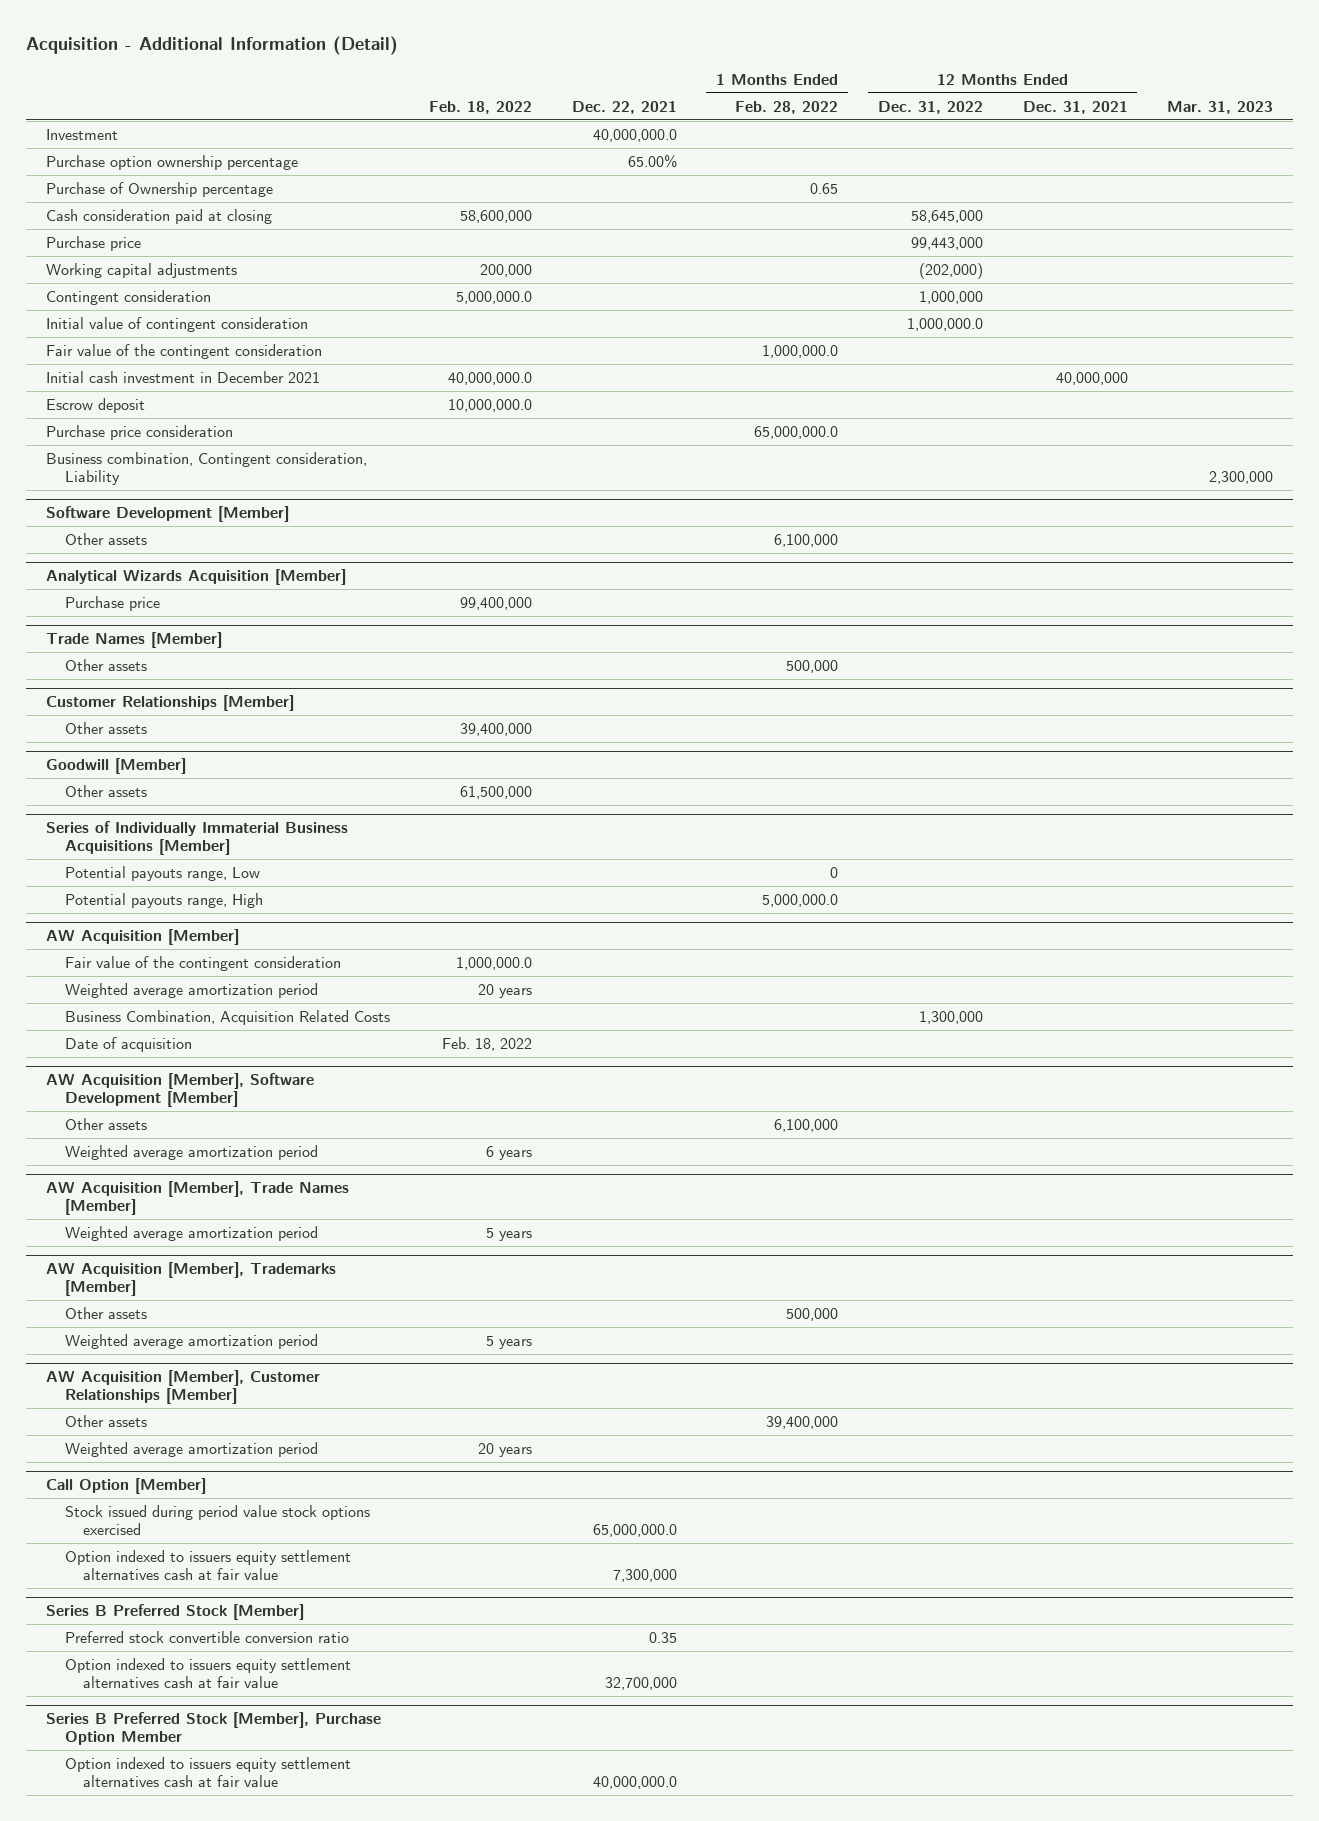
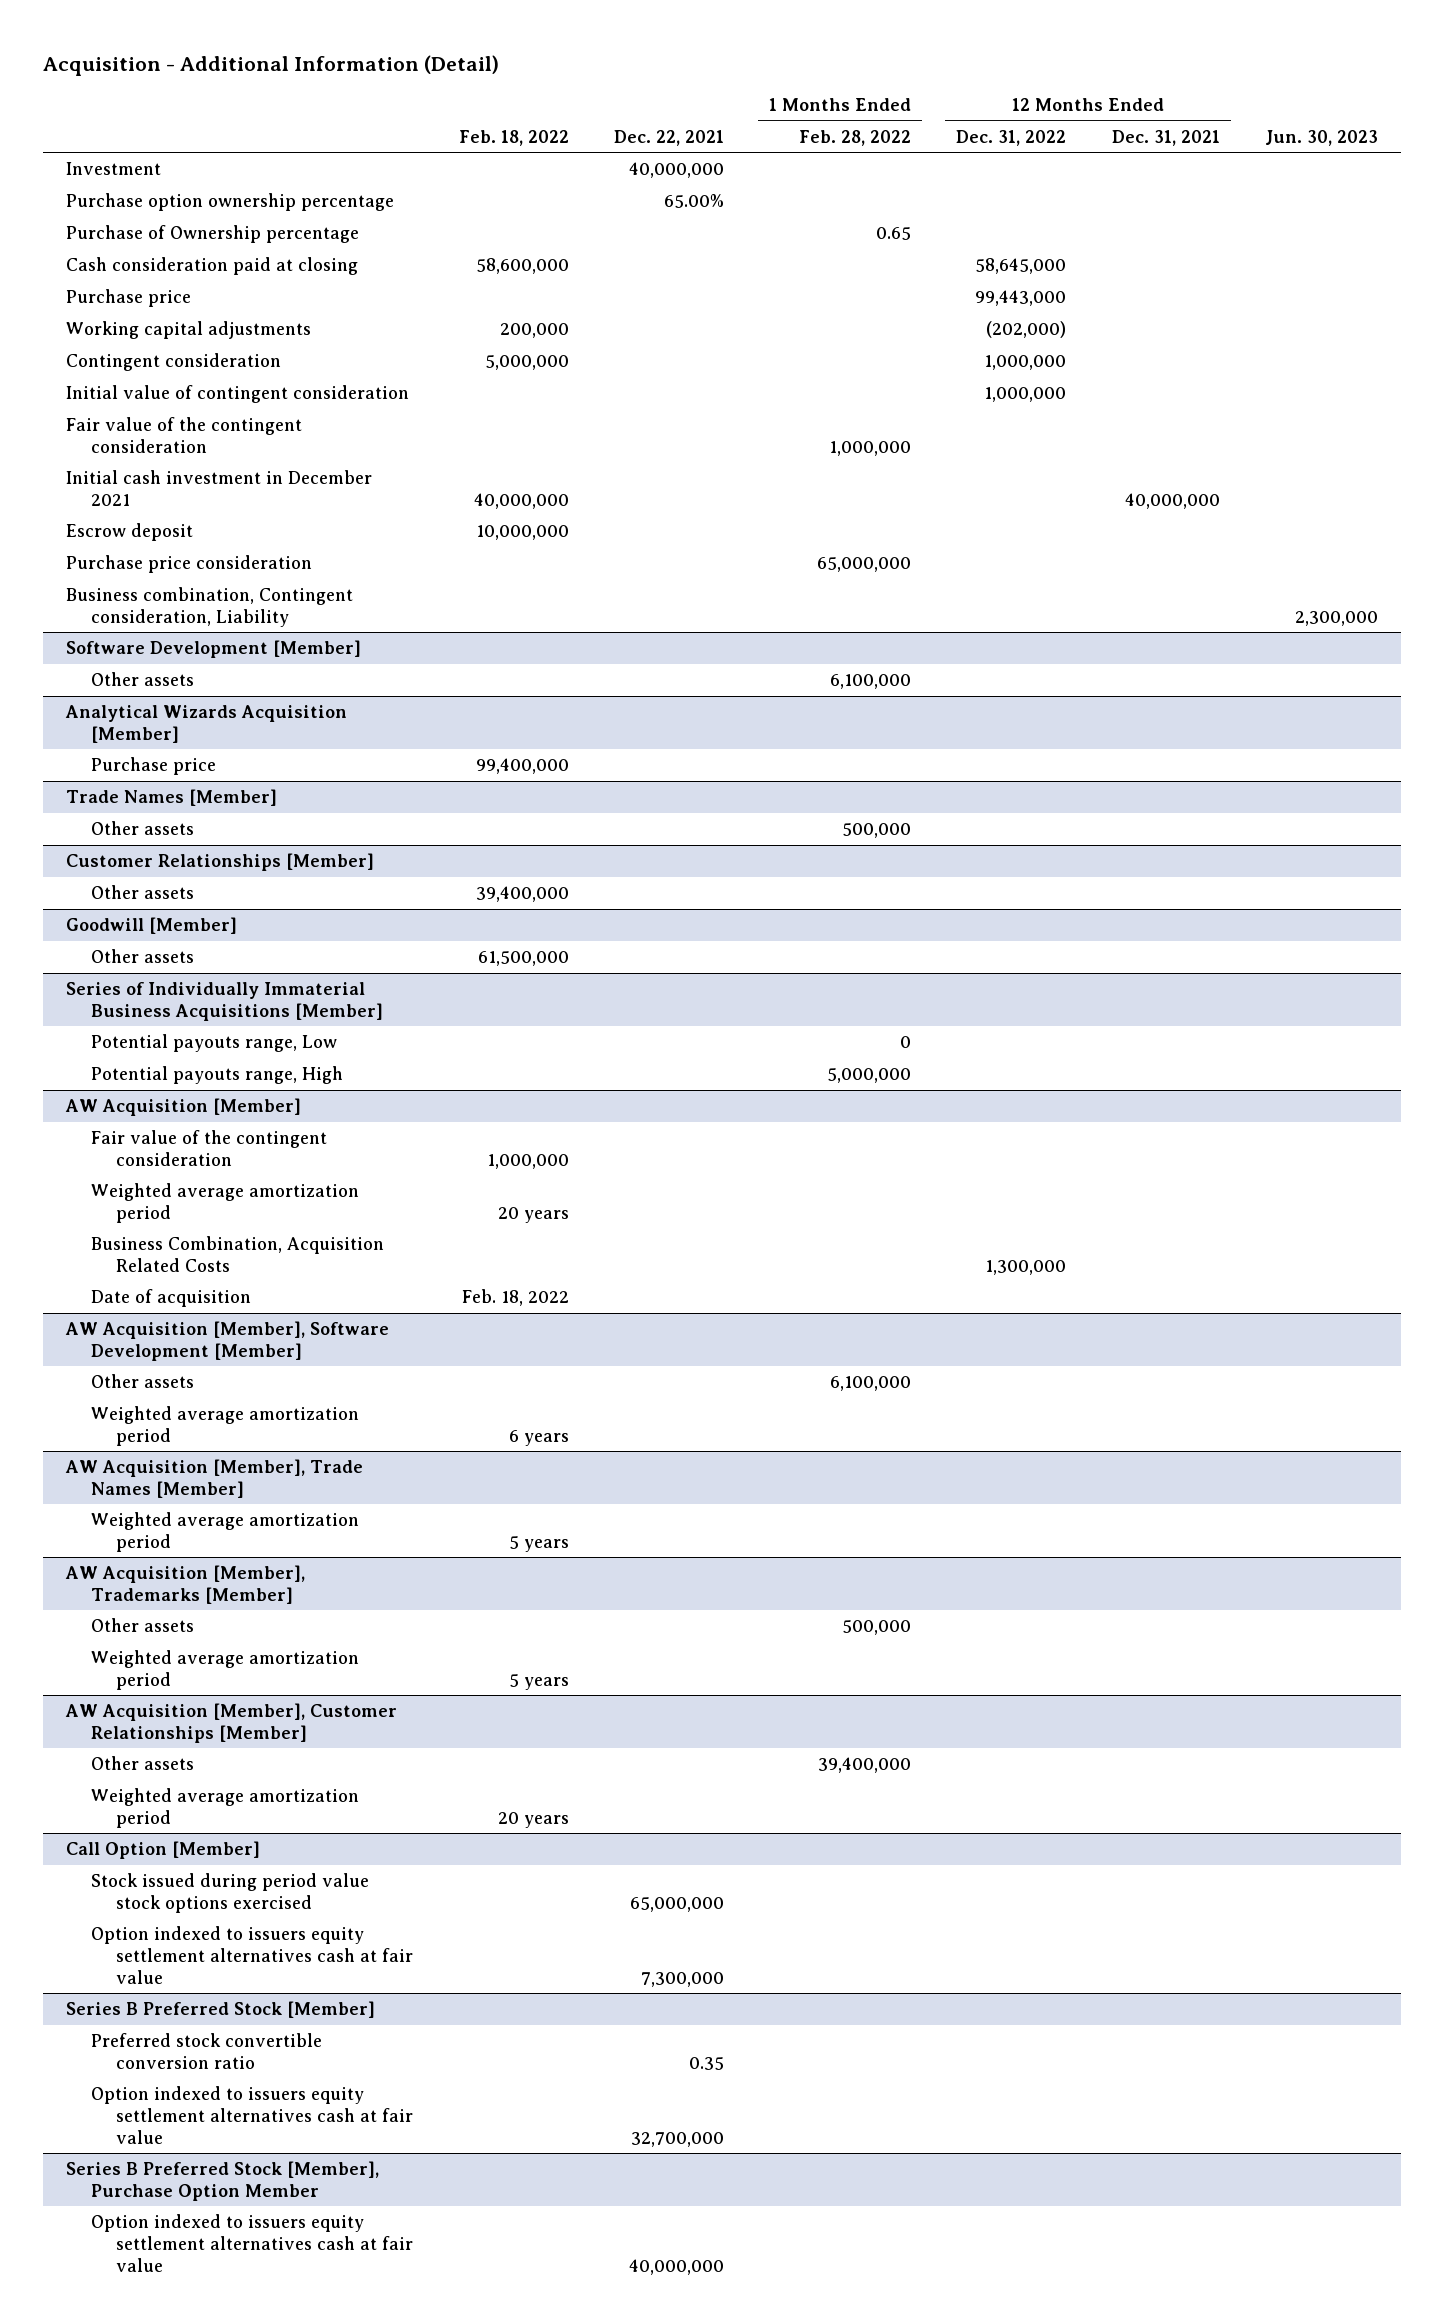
- | Feb. 18, 2022 | Dec. 22, 2021 | 1 Months Ended Feb. 28, 2022 | 12 Months Ended Dec. 31, 2022 | 12 Months Ended Dec. 31, 2021 | Mar. 31, 2023
+ | Feb. 18, 2022 | Dec. 22, 2021 | 1 Months Ended Feb. 28, 2022 | 12 Months Ended Dec. 31, 2022 | 12 Months Ended Dec. 31, 2021 | Jun. 30, 2023
- Investment | | 40,000,000.0 | | | |
+ Investment | | 40,000,000 | | | |
- Contingent consideration | 5,000,000.0 | | | 1,000,000 | |
- Initial value of contingent consideration | | | | 1,000,000.0 | |
- Fair value of the contingent consideration | | | 1,000,000.0 | | |
- Initial cash investment in December 2021 | 40,000,000.0 | | | | 40,000,000 |
- Escrow deposit | 10,000,000.0 | | | | |
- Purchase price consideration | | | 65,000,000.0 | | |
+ Contingent consideration | 5,000,000 | | | 1,000,000 | |
+ Initial value of contingent consideration | | | | 1,000,000 | |
+ Fair value of the contingent consideration | | | 1,000,000 | | |
+ Initial cash investment in December 2021 | 40,000,000 | | | | 40,000,000 |
+ Escrow deposit | 10,000,000 | | | | |
+ Purchase price consideration | | | 65,000,000 | | |
@ Series of Individually Immaterial Business Acquisitions [Member]
- Potential payouts range, High | | | 5,000,000.0 | | |
+ Potential payouts range, High | | | 5,000,000 | | |
@ AW Acquisition [Member]
- Fair value of the contingent consideration | 1,000,000.0 | | | | |
+ Fair value of the contingent consideration | 1,000,000 | | | | |
@ Call Option [Member]
- Stock issued during period value stock options exercised | | 65,000,000.0 | | | |
+ Stock issued during period value stock options exercised | | 65,000,000 | | | |
@ Series B Preferred Stock [Member], Purchase Option Member
- Option indexed to issuers equity settlement alternatives cash at fair value | | 40,000,000.0 | | | |
+ Option indexed to issuers equity settlement alternatives cash at fair value | | 40,000,000 | | | |

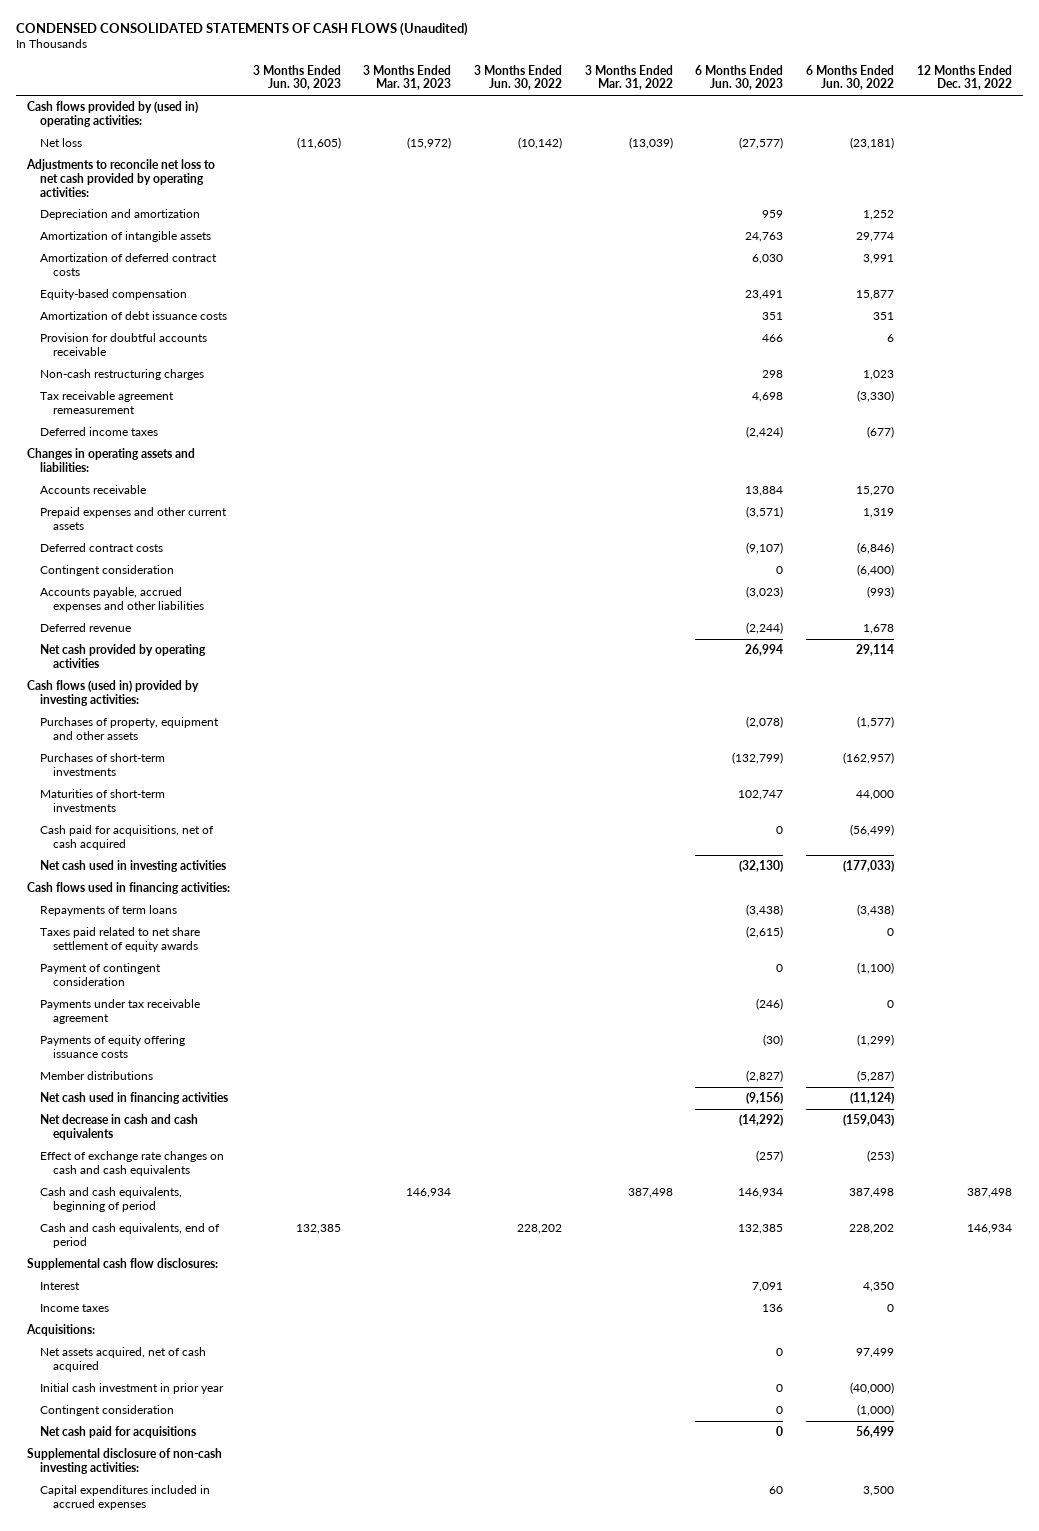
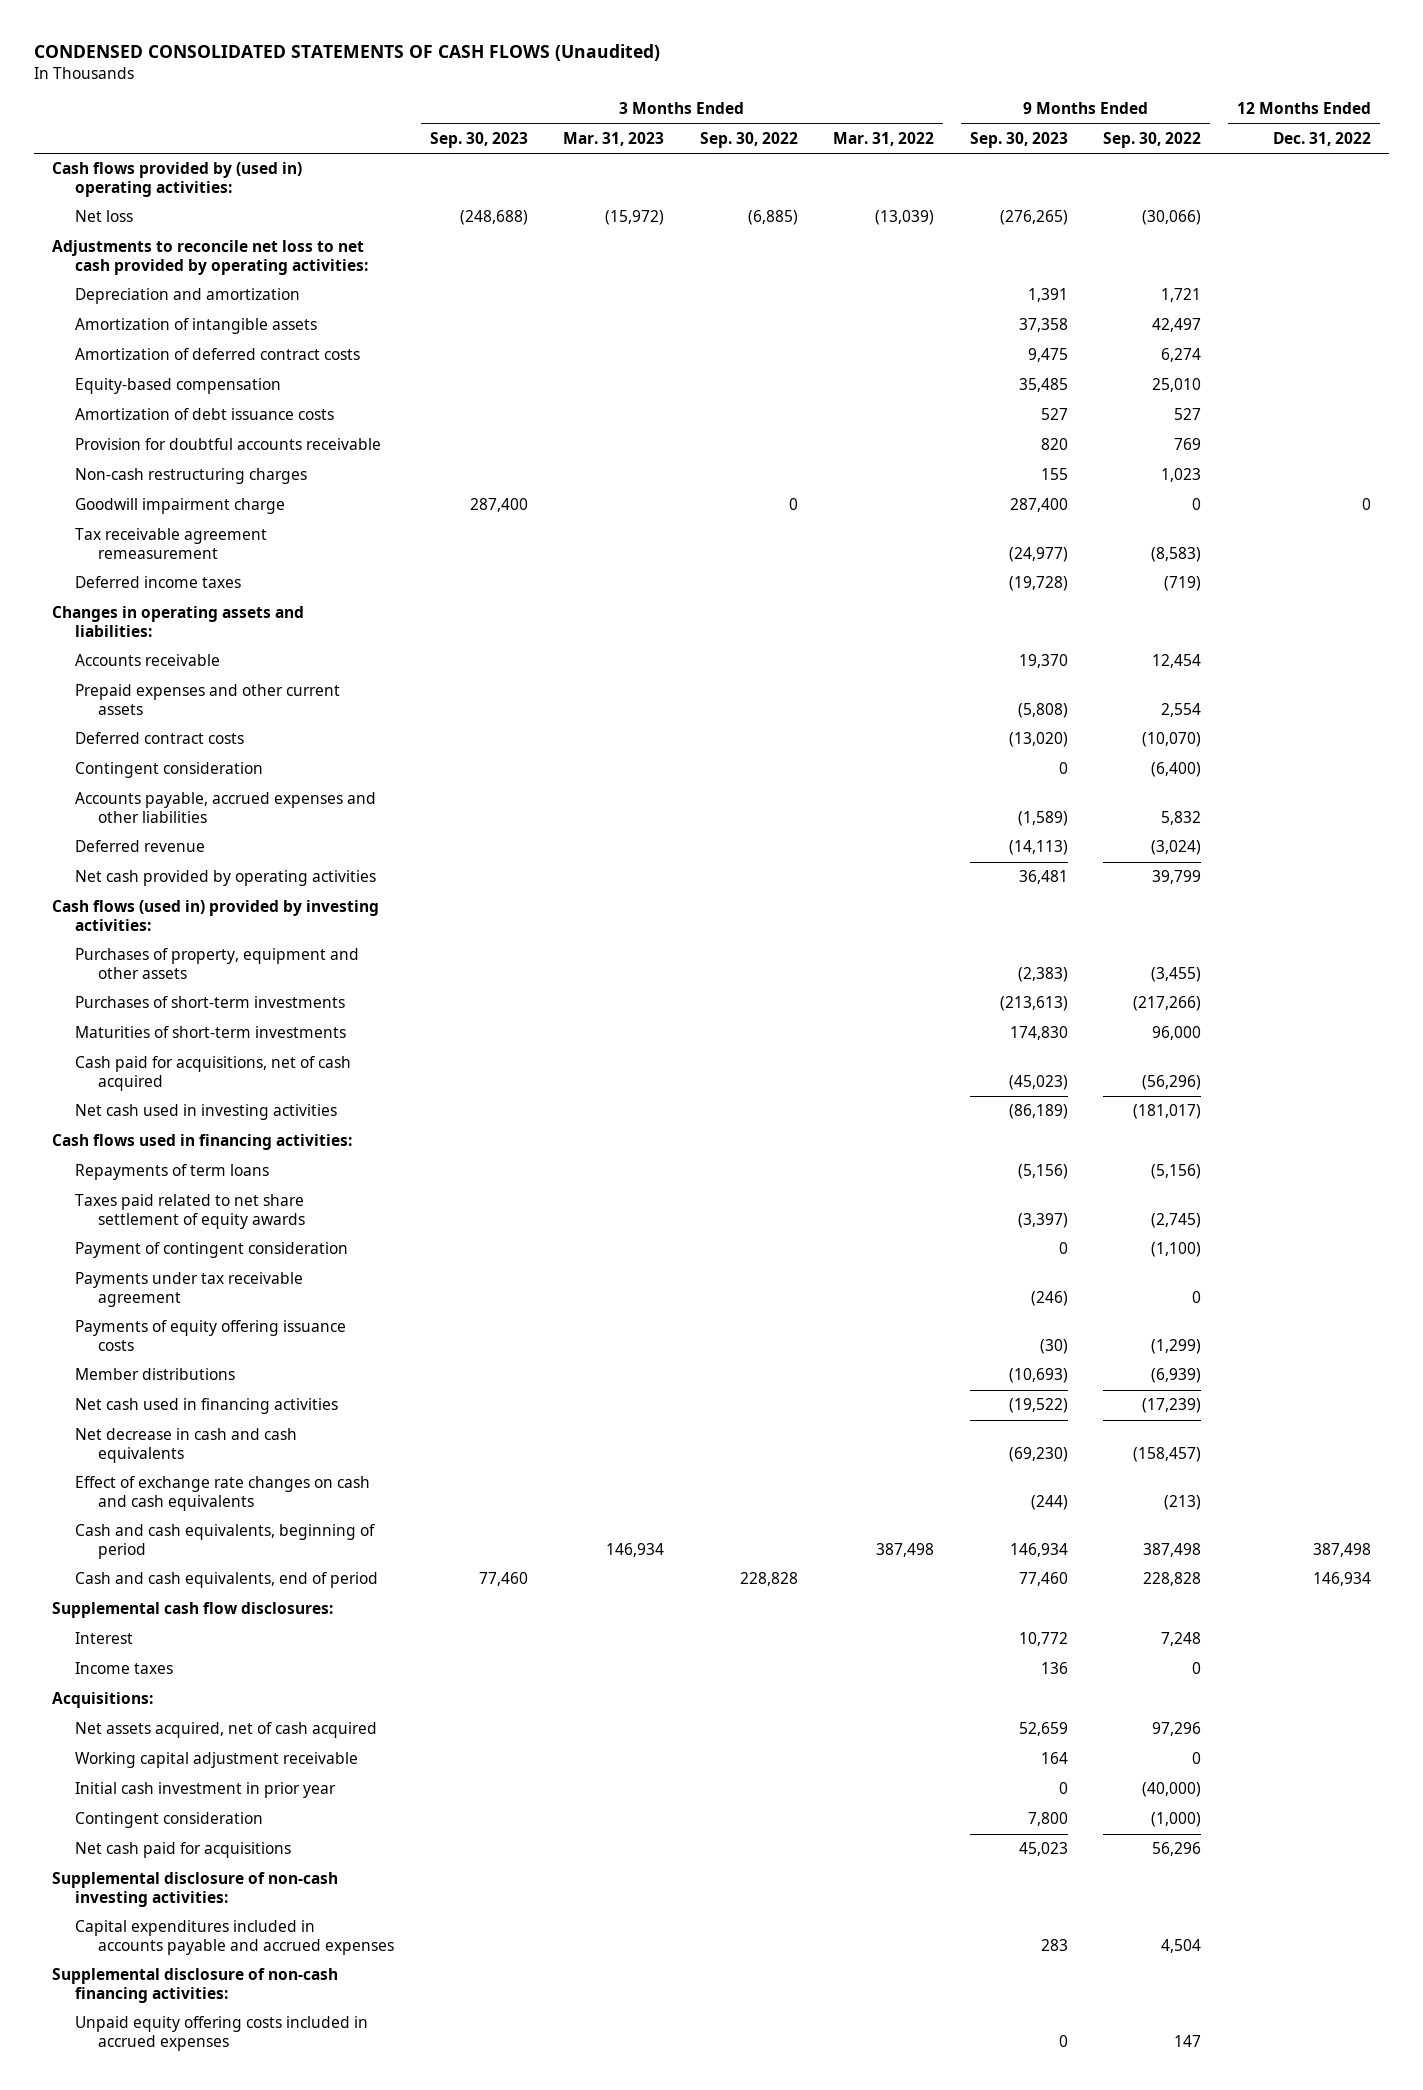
- | 3 Months Ended Jun. 30, 2023 | 3 Months Ended Mar. 31, 2023 | 3 Months Ended Jun. 30, 2022 | 3 Months Ended Mar. 31, 2022 | 6 Months Ended Jun. 30, 2023 | 6 Months Ended Jun. 30, 2022 | 12 Months Ended Dec. 31, 2022
+ | 3 Months Ended Sep. 30, 2023 | 3 Months Ended Mar. 31, 2023 | 3 Months Ended Sep. 30, 2022 | 3 Months Ended Mar. 31, 2022 | 9 Months Ended Sep. 30, 2023 | 9 Months Ended Sep. 30, 2022 | 12 Months Ended Dec. 31, 2022
+ Goodwill impairment charge | 287,400 | | 0 | | 287,400 | 0 | 0
+ Working capital adjustment receivable | | | | | 164 | 0 |
- Capital expenditures included in accrued expenses | | | | | 60 | 3,500 |
+ Capital expenditures included in accounts payable and accrued expenses | | | | | 283 | 4,504 |
+ Supplemental disclosure of non-cash financing activities:
+ Unpaid equity offering costs included in accrued expenses | | | | | 0 | 147 |

